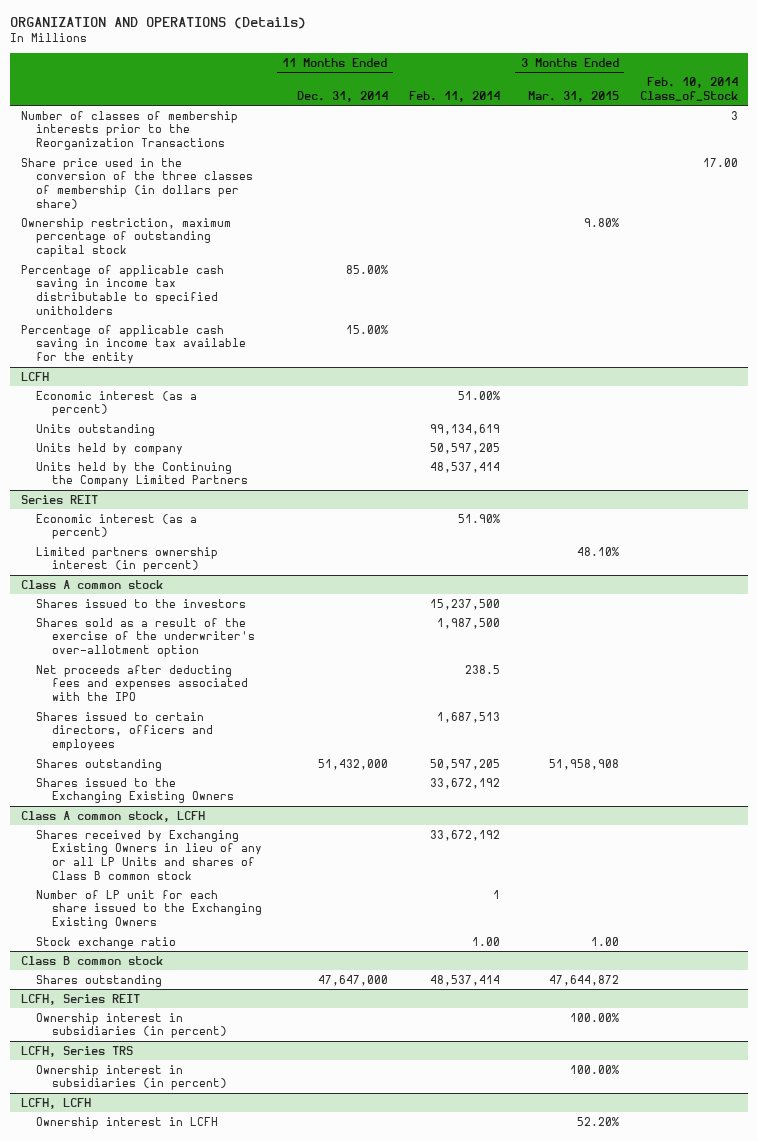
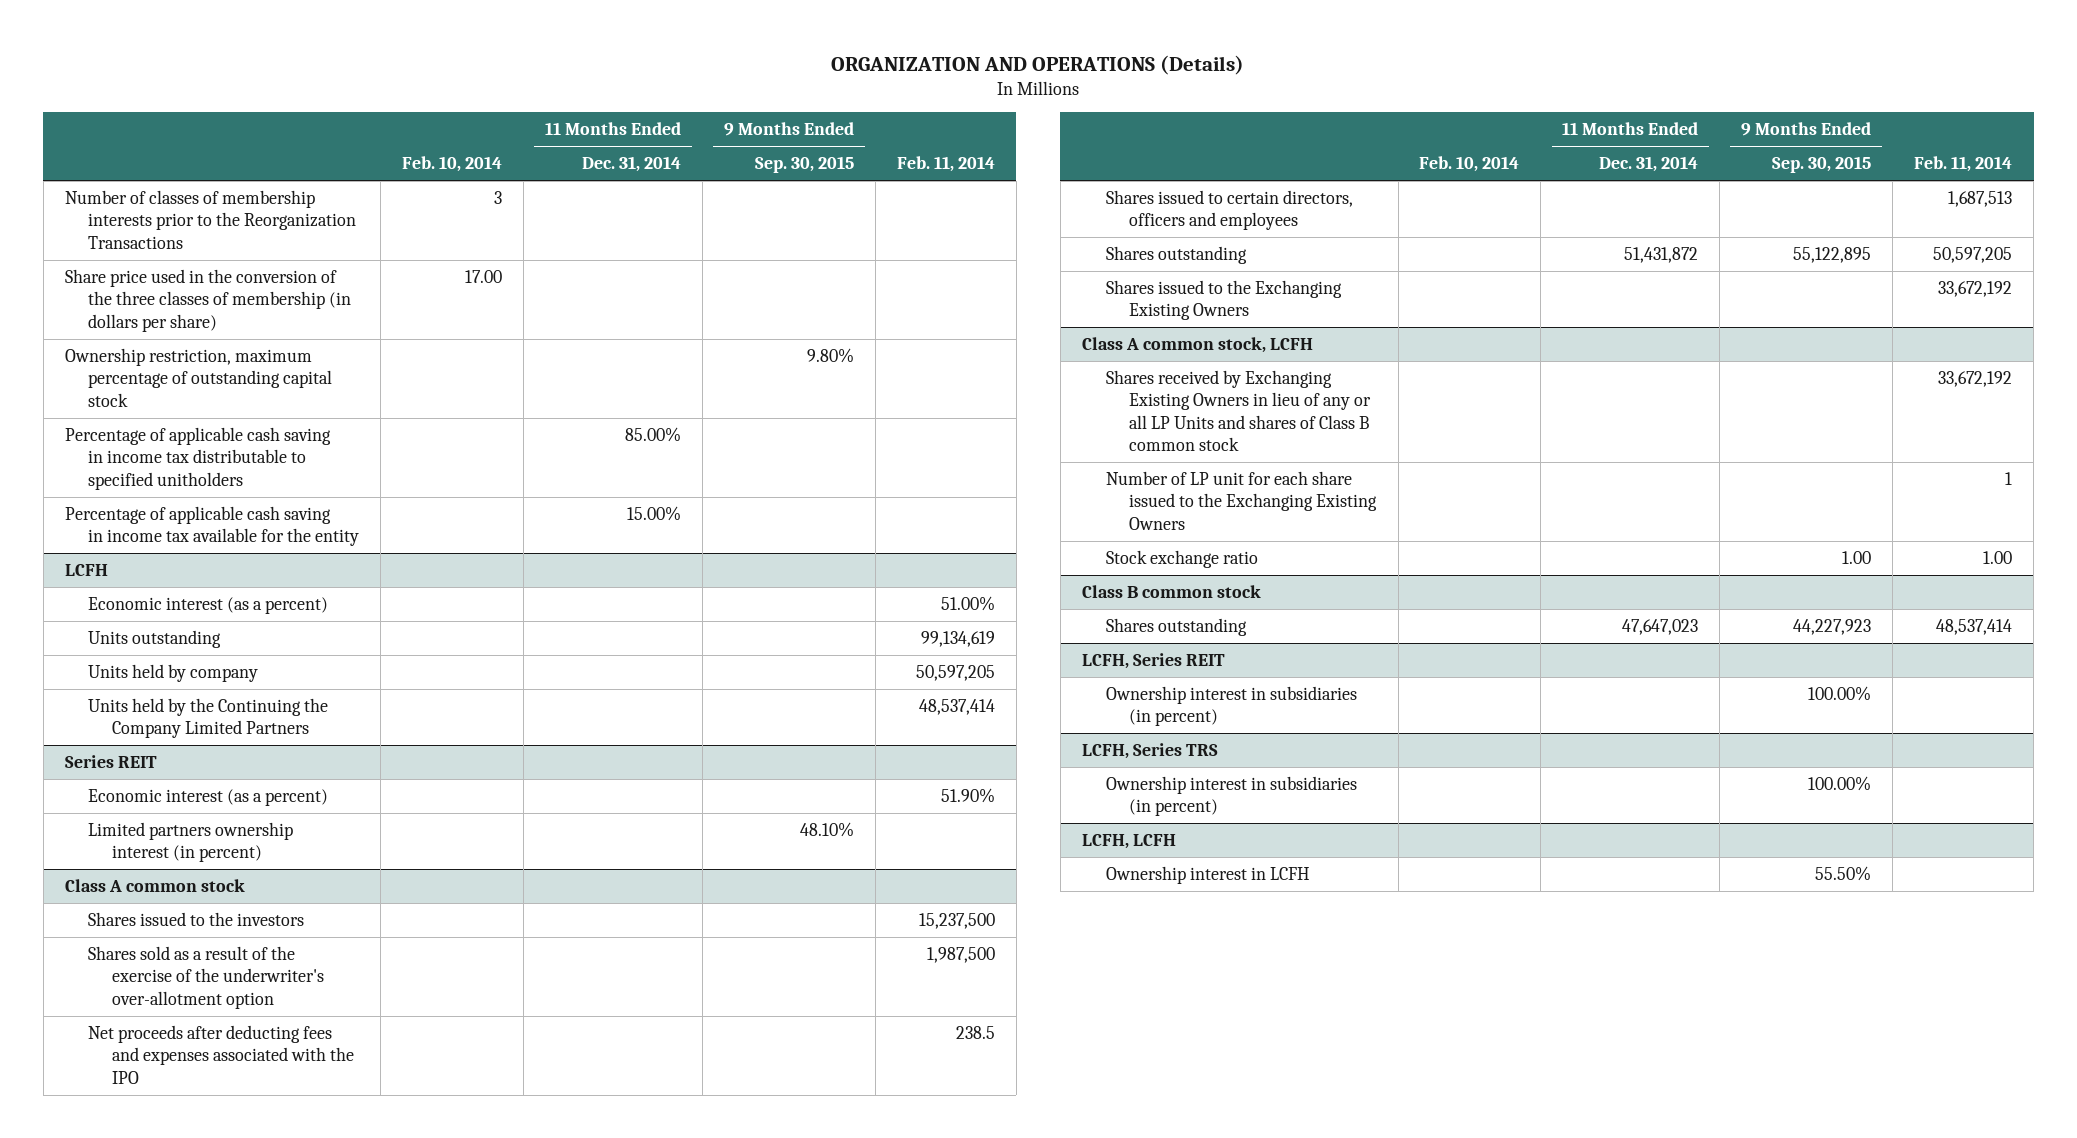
- | 11 Months Ended Dec. 31, 2014 | Feb. 11, 2014 | 3 Months Ended Mar. 31, 2015 | Feb. 10, 2014 Class_of_Stock
+ | Feb. 10, 2014 | 11 Months Ended Dec. 31, 2014 | 9 Months Ended Sep. 30, 2015 | Feb. 11, 2014
@ Class A common stock
- Shares outstanding | 51,432,000 | 50,597,205 | 51,958,908 |
+ Shares outstanding | | 51,431,872 | 55,122,895 | 50,597,205
@ Class B common stock
- Shares outstanding | 47,647,000 | 48,537,414 | 47,644,872 |
+ Shares outstanding | | 47,647,023 | 44,227,923 | 48,537,414

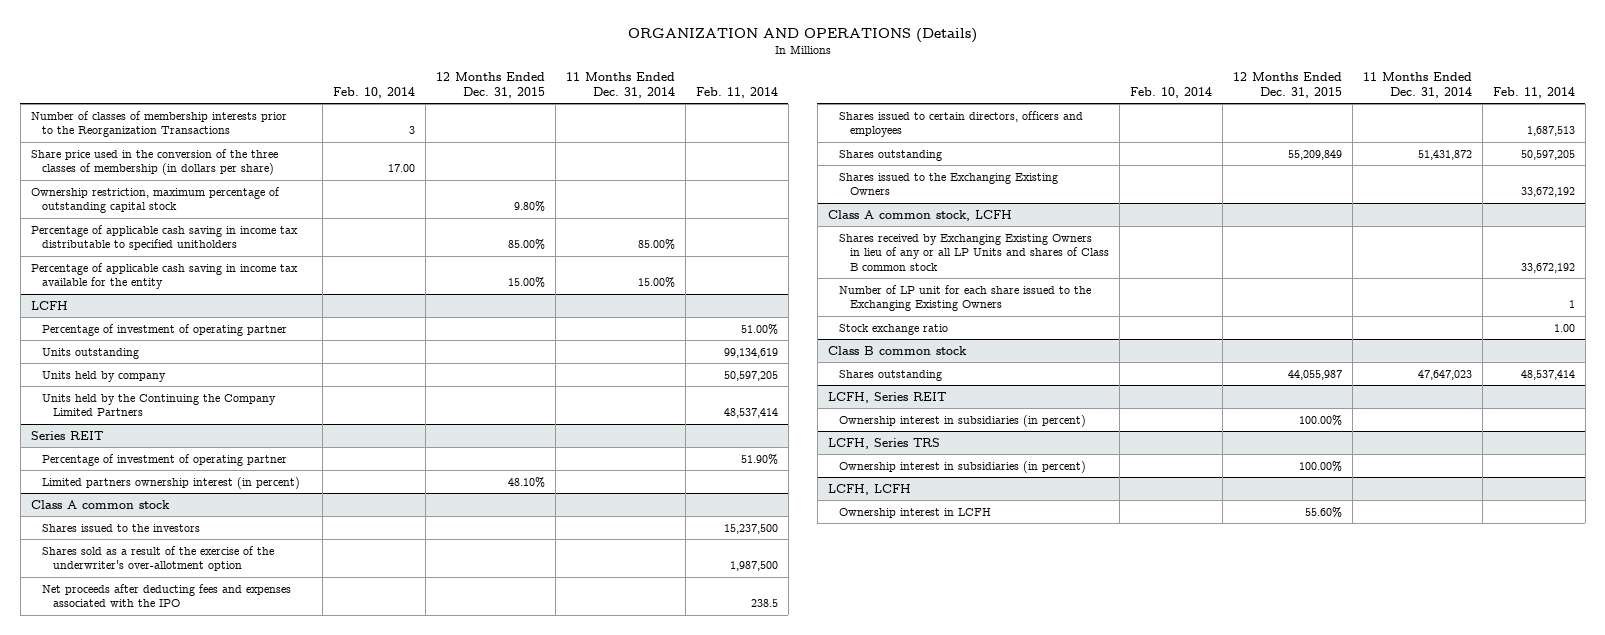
- | Feb. 10, 2014 | 11 Months Ended Dec. 31, 2014 | 9 Months Ended Sep. 30, 2015 | Feb. 11, 2014
+ | Feb. 10, 2014 | 12 Months Ended Dec. 31, 2015 | 11 Months Ended Dec. 31, 2014 | Feb. 11, 2014
@ LCFH
- Economic interest (as a percent) | | | | 51.00%
+ Percentage of investment of operating partner | | | | 51.00%
@ Series REIT
- Economic interest (as a percent) | | | | 51.90%
+ Percentage of investment of operating partner | | | | 51.90%

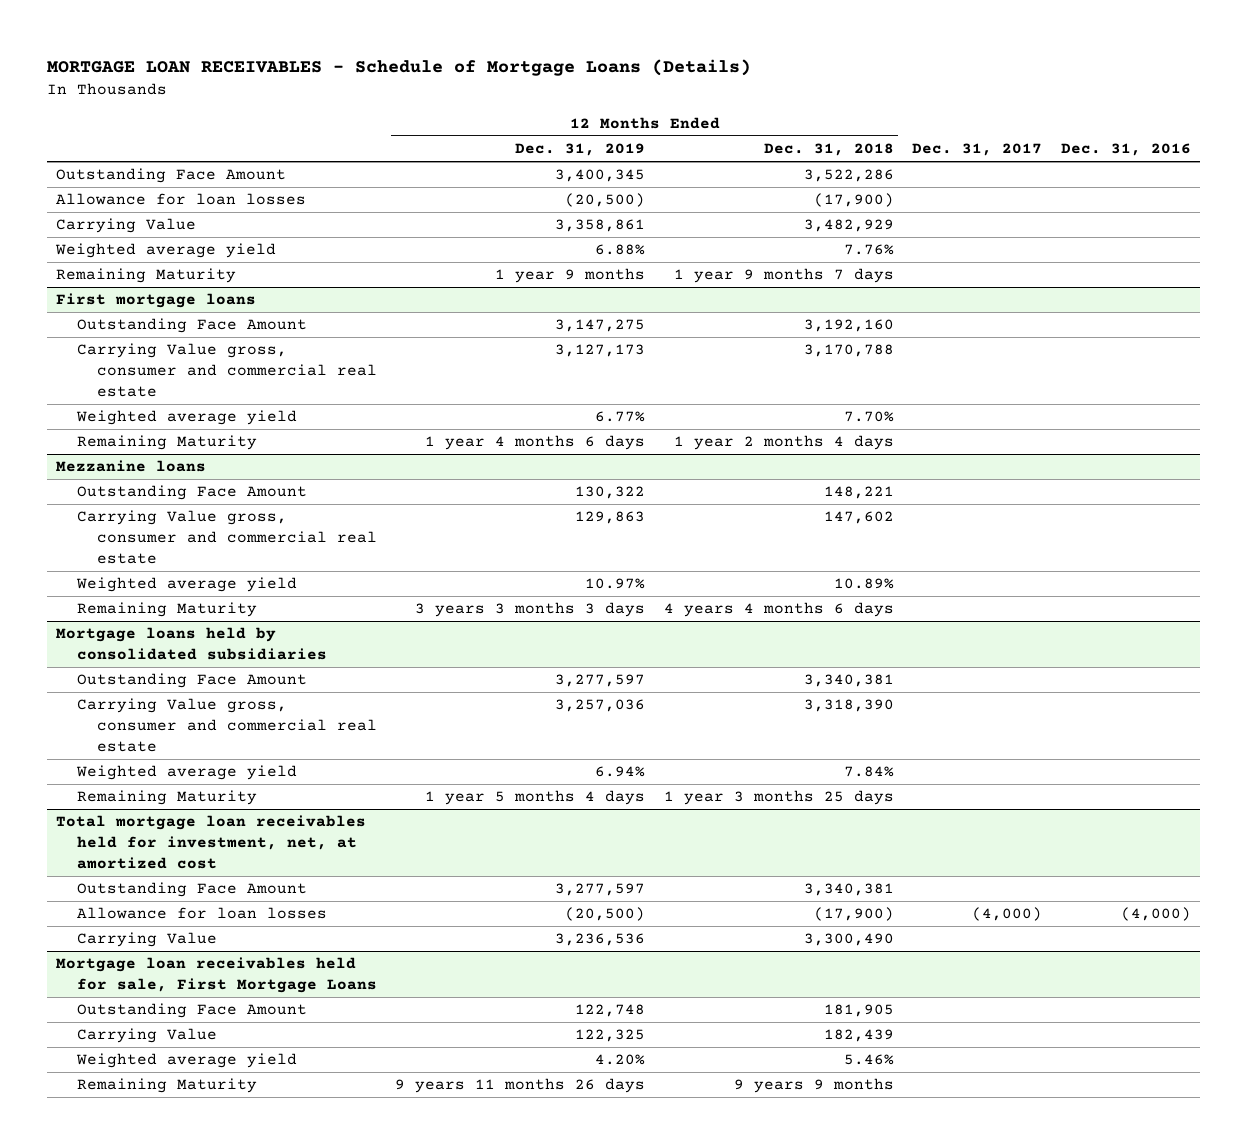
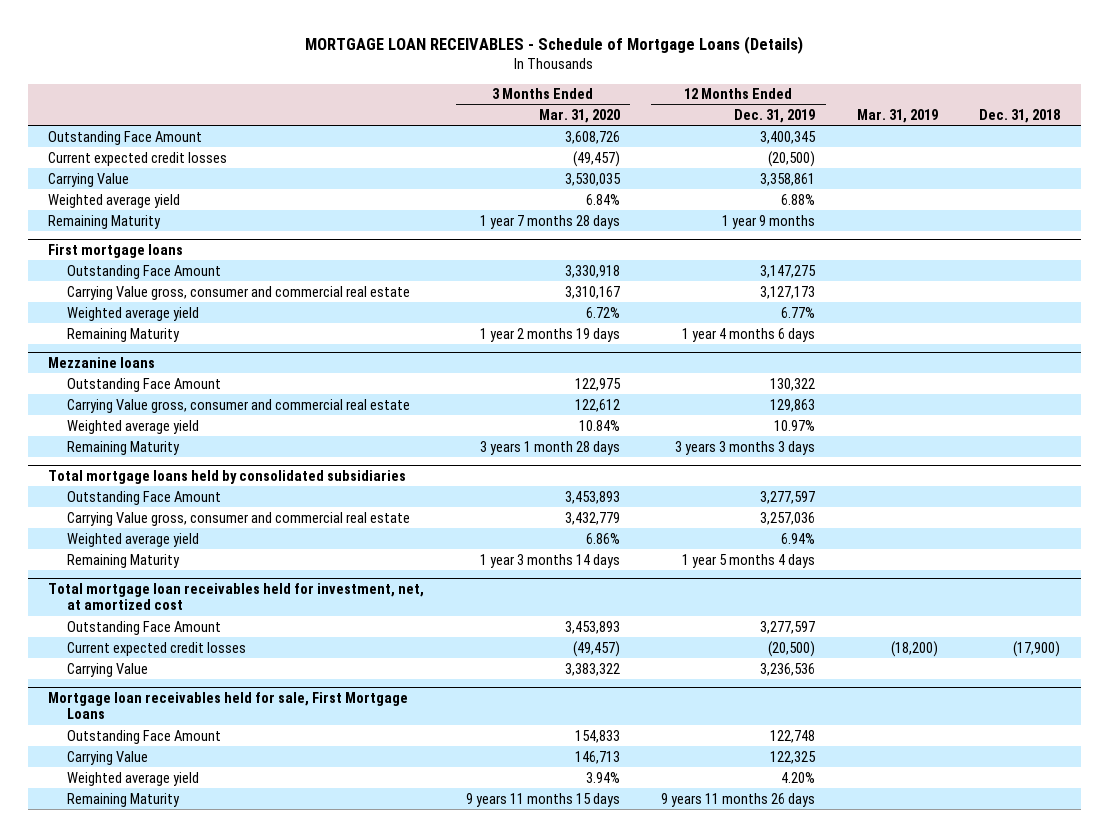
- | 12 Months Ended Dec. 31, 2019 | 12 Months Ended Dec. 31, 2018 | Dec. 31, 2017 | Dec. 31, 2016
+ | 3 Months Ended Mar. 31, 2020 | 12 Months Ended Dec. 31, 2019 | Mar. 31, 2019 | Dec. 31, 2018
- Allowance for loan losses | (20,500) | (17,900) | |
+ Current expected credit losses | (49,457) | (20,500) | |
- Mortgage loans held by consolidated subsidiaries
+ Total mortgage loans held by consolidated subsidiaries
@ Total mortgage loan receivables held for investment, net, at amortized cost
- Allowance for loan losses | (20,500) | (17,900) | (4,000) | (4,000)
+ Current expected credit losses | (49,457) | (20,500) | (18,200) | (17,900)

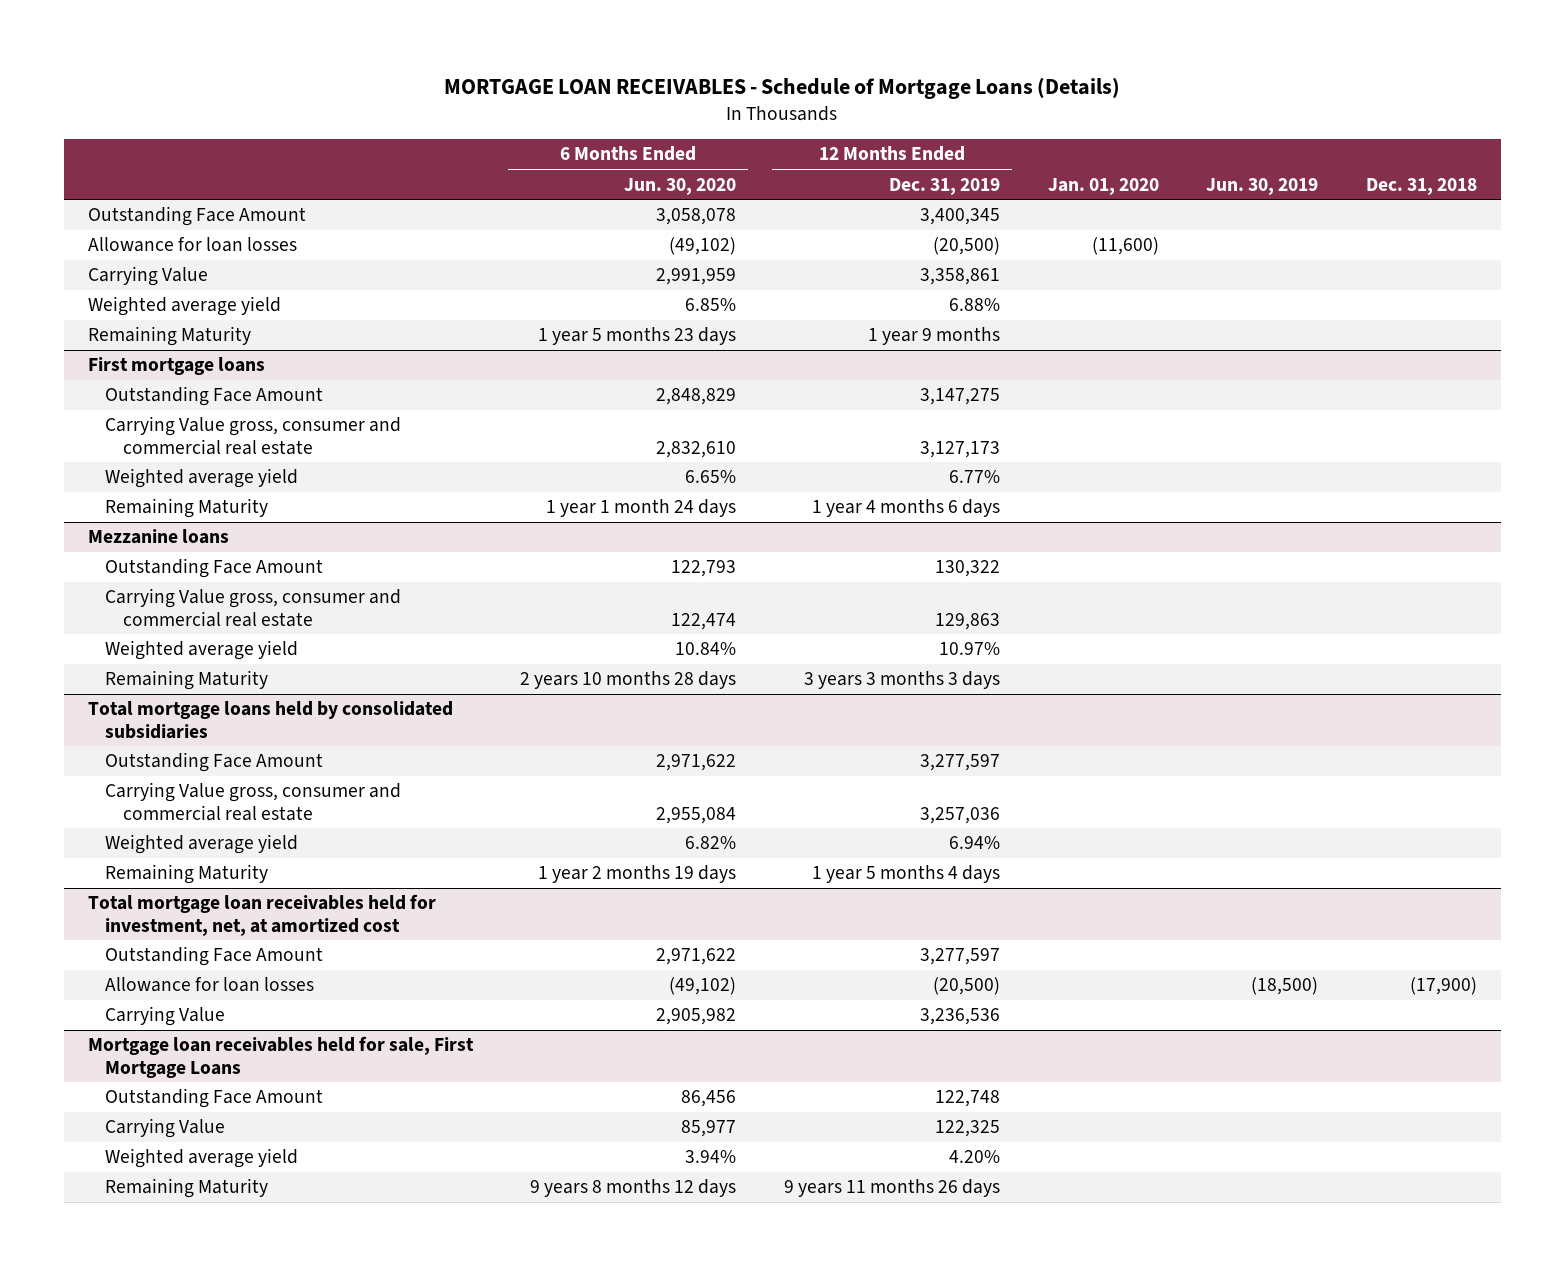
- | 3 Months Ended Mar. 31, 2020 | 12 Months Ended Dec. 31, 2019 | Mar. 31, 2019 | Dec. 31, 2018
+ | 6 Months Ended Jun. 30, 2020 | 12 Months Ended Dec. 31, 2019 | Jan. 01, 2020 | Jun. 30, 2019 | Dec. 31, 2018
- Current expected credit losses | (49,457) | (20,500) | |
+ Allowance for loan losses | (49,102) | (20,500) | (11,600) | |
@ Total mortgage loan receivables held for investment, net, at amortized cost
- Current expected credit losses | (49,457) | (20,500) | (18,200) | (17,900)
+ Allowance for loan losses | (49,102) | (20,500) | | (18,500) | (17,900)

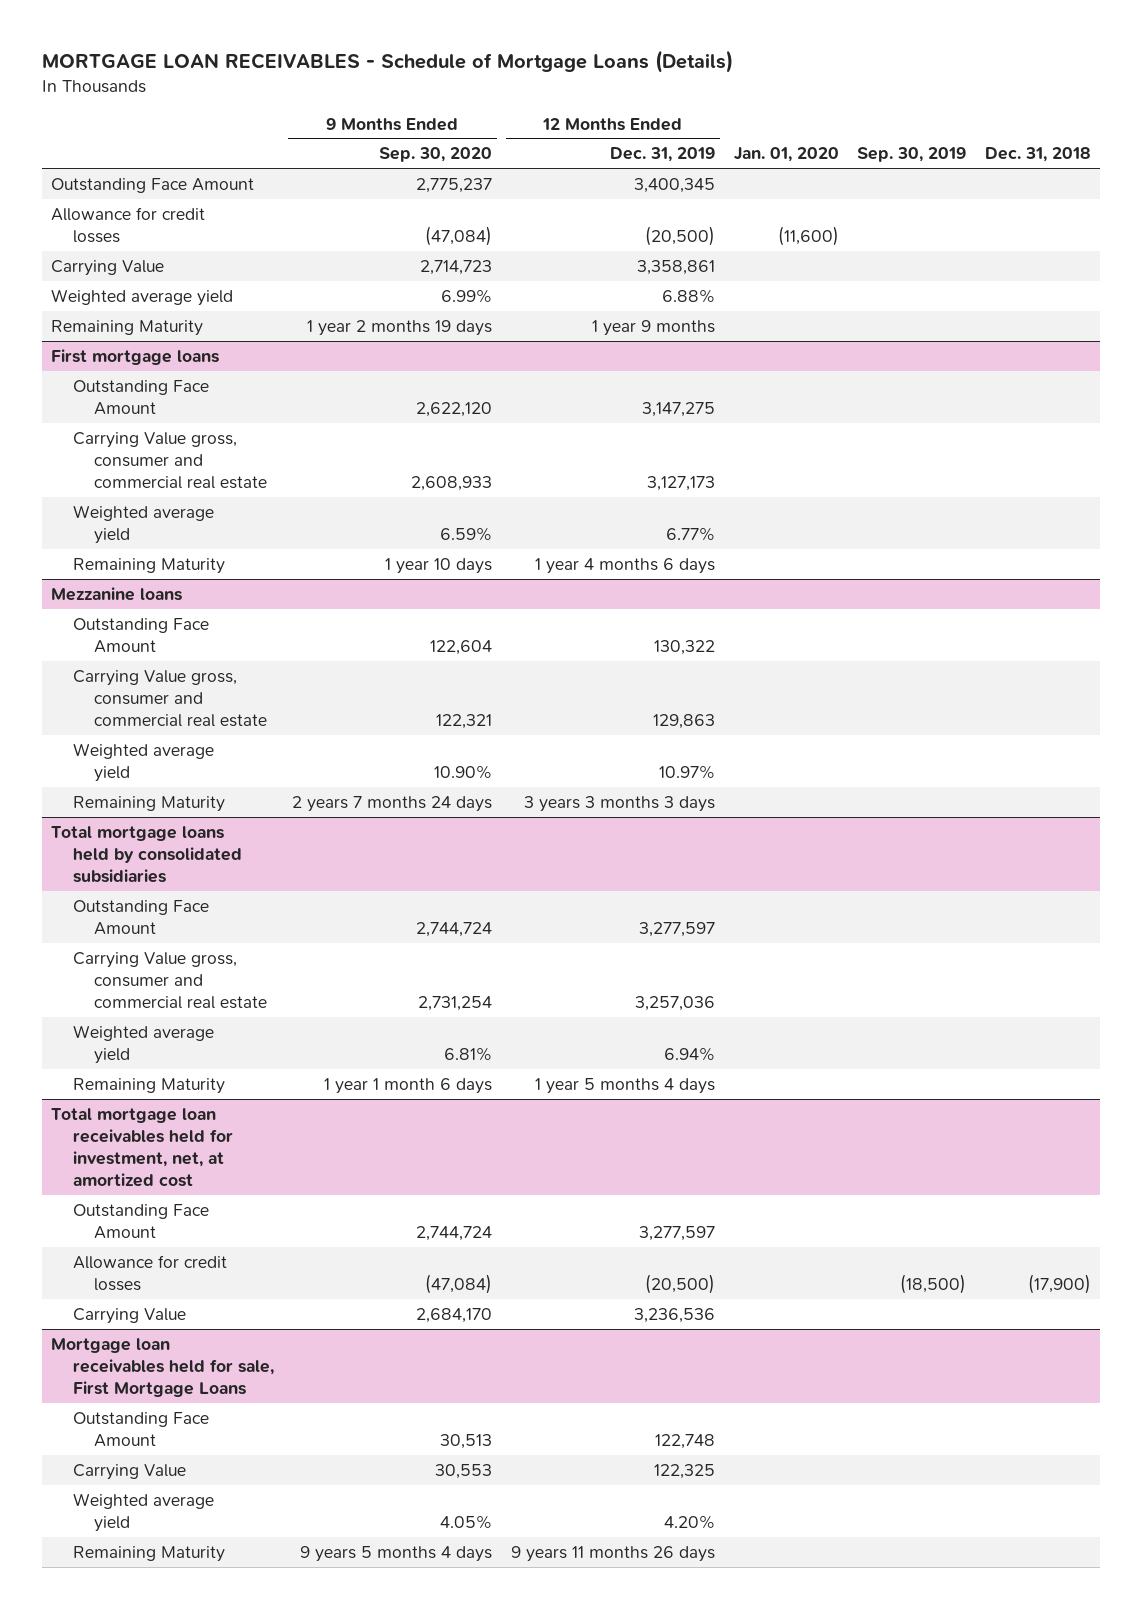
- | 6 Months Ended Jun. 30, 2020 | 12 Months Ended Dec. 31, 2019 | Jan. 01, 2020 | Jun. 30, 2019 | Dec. 31, 2018
+ | 9 Months Ended Sep. 30, 2020 | 12 Months Ended Dec. 31, 2019 | Jan. 01, 2020 | Sep. 30, 2019 | Dec. 31, 2018
- Allowance for loan losses | (49,102) | (20,500) | (11,600) | |
+ Allowance for credit losses | (47,084) | (20,500) | (11,600) | |
@ Total mortgage loan receivables held for investment, net, at amortized cost
- Allowance for loan losses | (49,102) | (20,500) | | (18,500) | (17,900)
+ Allowance for credit losses | (47,084) | (20,500) | | (18,500) | (17,900)

